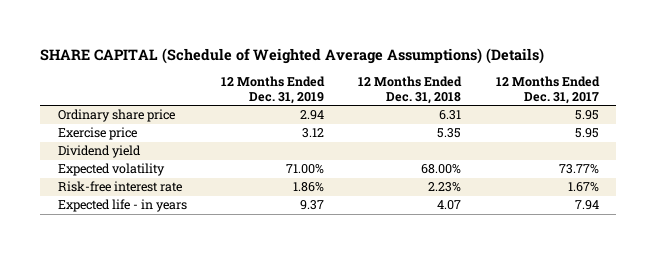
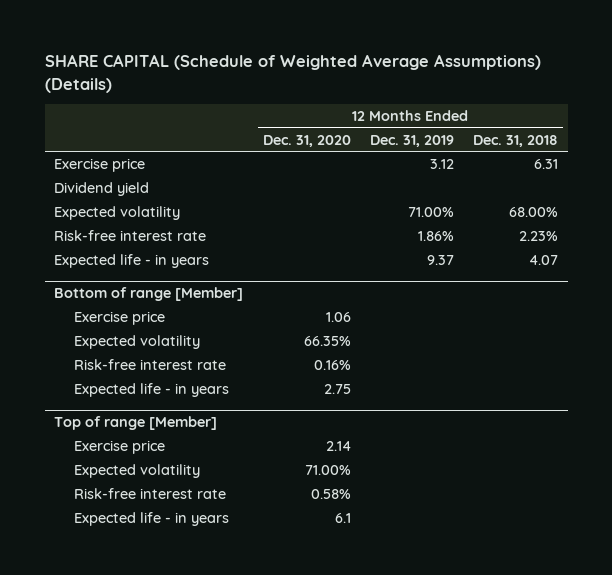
- | 12 Months Ended Dec. 31, 2019 | 12 Months Ended Dec. 31, 2018 | 12 Months Ended Dec. 31, 2017
+ | 12 Months Ended Dec. 31, 2020 | 12 Months Ended Dec. 31, 2019 | 12 Months Ended Dec. 31, 2018
- Ordinary share price | 2.94 | 6.31 | 5.95
- Exercise price | 3.12 | 5.35 | 5.95
+ Exercise price | | 3.12 | 6.31
+ Bottom of range [Member]
+ Exercise price | 1.06 | |
+ Expected volatility | 66.35% | |
+ Risk-free interest rate | 0.16% | |
+ Expected life - in years | 2.75 | |
+ Top of range [Member]
+ Exercise price | 2.14 | |
+ Expected volatility | 71.00% | |
+ Risk-free interest rate | 0.58% | |
+ Expected life - in years | 6.1 | |

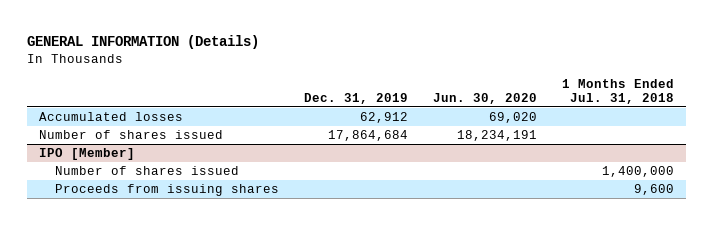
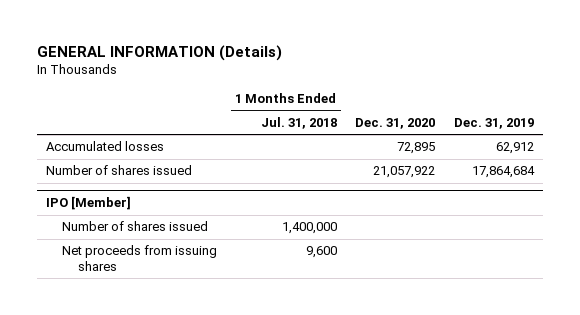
- | Dec. 31, 2019 | Jun. 30, 2020 | 1 Months Ended Jul. 31, 2018
+ | 1 Months Ended Jul. 31, 2018 | Dec. 31, 2020 | Dec. 31, 2019
@ IPO [Member]
- Proceeds from issuing shares | | | 9,600
+ Net proceeds from issuing shares | 9,600 | |

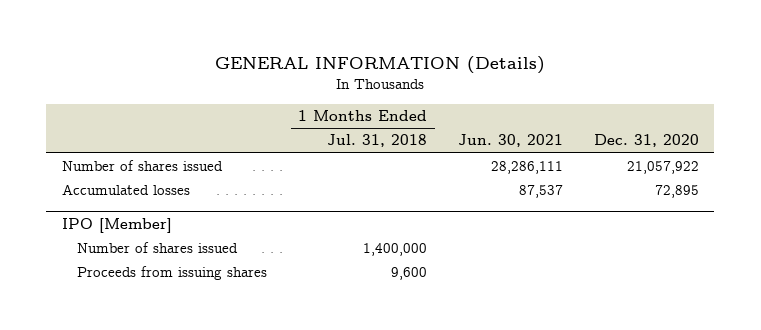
- | 1 Months Ended Jul. 31, 2018 | Dec. 31, 2020 | Dec. 31, 2019
+ | 1 Months Ended Jul. 31, 2018 | Jun. 30, 2021 | Dec. 31, 2020
moved down: Accumulated losses | | 87,537 | 72,895
@ IPO [Member]
- Net proceeds from issuing shares | 9,600 | |
+ Proceeds from issuing shares | 9,600 | |

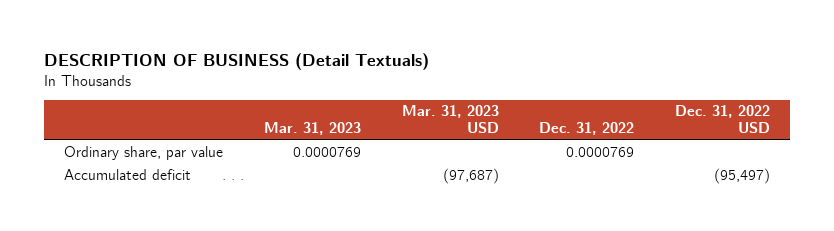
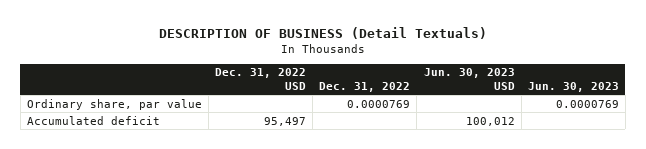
- | Mar. 31, 2023 | Mar. 31, 2023 USD | Dec. 31, 2022 | Dec. 31, 2022 USD
+ | Dec. 31, 2022 USD | Dec. 31, 2022 | Jun. 30, 2023 USD | Jun. 30, 2023
- Accumulated deficit | | (97,687) | | (95,497)
+ Accumulated deficit | 95,497 | | 100,012 |

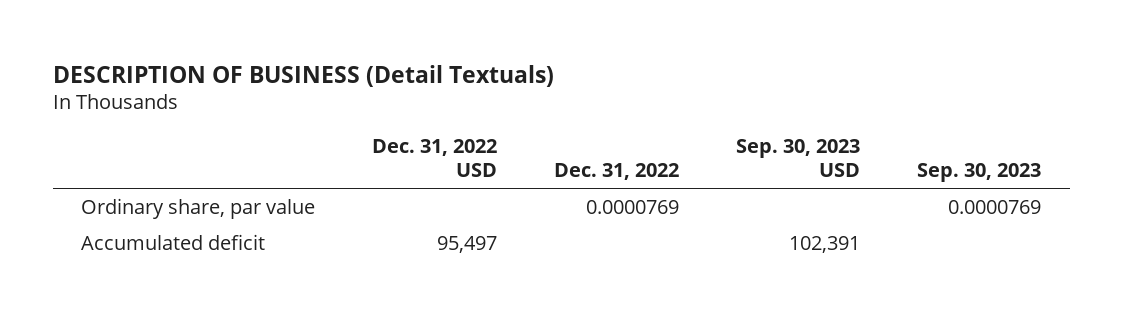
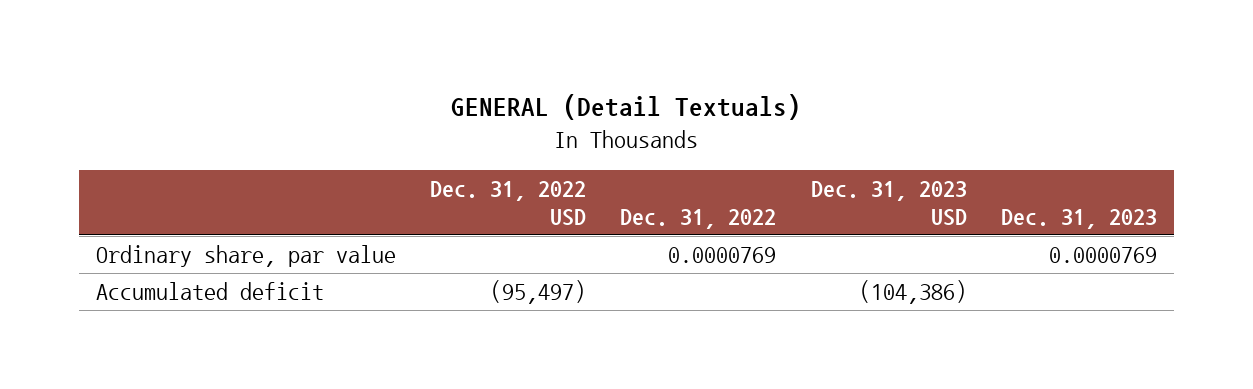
- DESCRIPTION OF BUSINESS (Detail Textuals)
+ GENERAL (Detail Textuals)
- | Dec. 31, 2022 USD | Dec. 31, 2022 | Sep. 30, 2023 USD | Sep. 30, 2023
+ | Dec. 31, 2022 USD | Dec. 31, 2022 | Dec. 31, 2023 USD | Dec. 31, 2023
- Accumulated deficit | 95,497 | | 102,391 |
+ Accumulated deficit | (95,497) | | (104,386) |

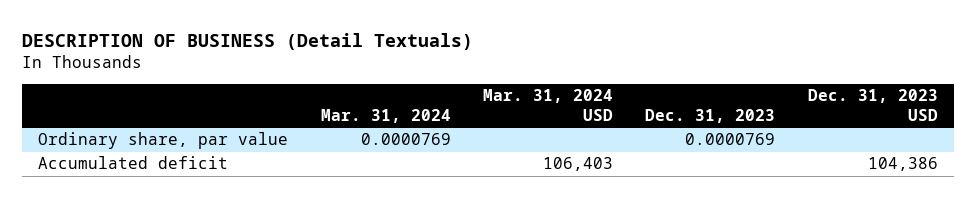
- GENERAL (Detail Textuals)
+ DESCRIPTION OF BUSINESS (Detail Textuals)
- | Dec. 31, 2022 USD | Dec. 31, 2022 | Dec. 31, 2023 USD | Dec. 31, 2023
+ | Mar. 31, 2024 | Mar. 31, 2024 USD | Dec. 31, 2023 | Dec. 31, 2023 USD
- Accumulated deficit | (95,497) | | (104,386) |
+ Accumulated deficit | | 106,403 | | 104,386

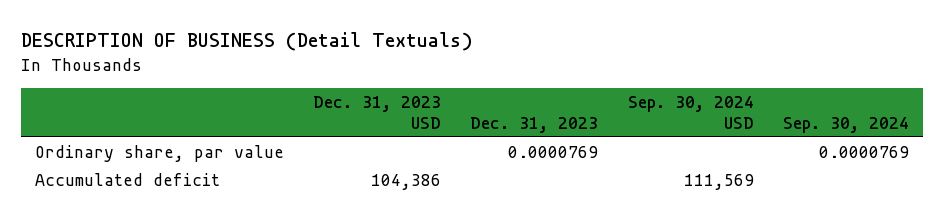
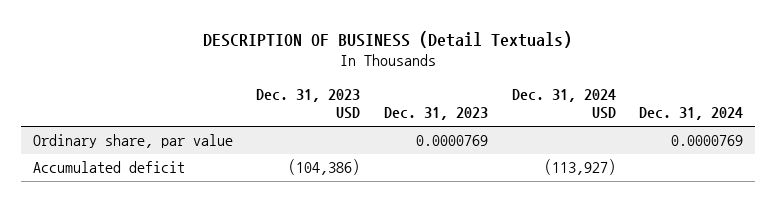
- | Dec. 31, 2023 USD | Dec. 31, 2023 | Sep. 30, 2024 USD | Sep. 30, 2024
+ | Dec. 31, 2023 USD | Dec. 31, 2023 | Dec. 31, 2024 USD | Dec. 31, 2024
- Accumulated deficit | 104,386 | | 111,569 |
+ Accumulated deficit | (104,386) | | (113,927) |

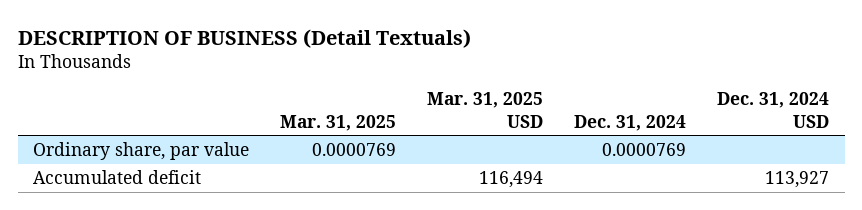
- | Dec. 31, 2023 USD | Dec. 31, 2023 | Dec. 31, 2024 USD | Dec. 31, 2024
+ | Mar. 31, 2025 | Mar. 31, 2025 USD | Dec. 31, 2024 | Dec. 31, 2024 USD
- Accumulated deficit | (104,386) | | (113,927) |
+ Accumulated deficit | | 116,494 | | 113,927

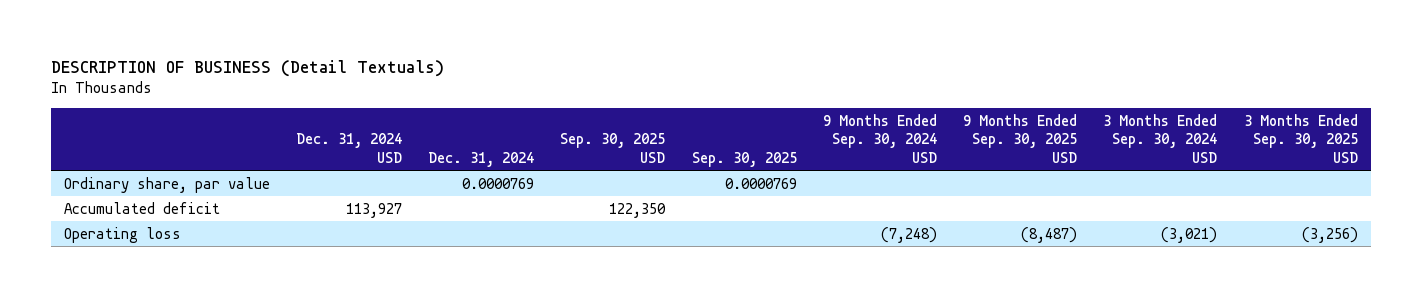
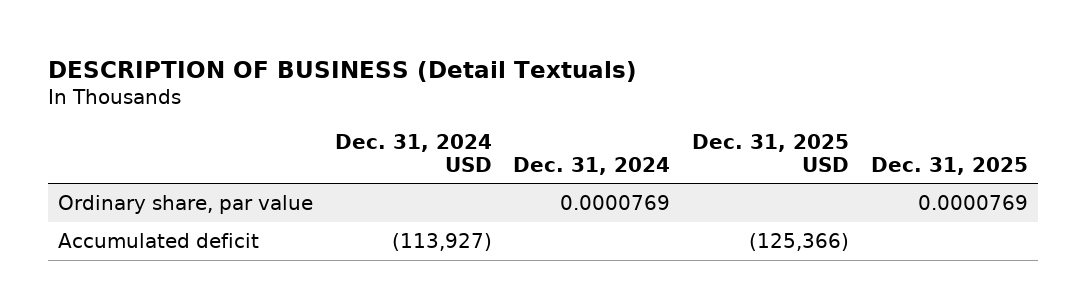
- | Dec. 31, 2024 USD | Dec. 31, 2024 | Sep. 30, 2025 USD | Sep. 30, 2025 | 9 Months Ended Sep. 30, 2024 USD | 9 Months Ended Sep. 30, 2025 USD | 3 Months Ended Sep. 30, 2024 USD | 3 Months Ended Sep. 30, 2025 USD
+ | Dec. 31, 2024 USD | Dec. 31, 2024 | Dec. 31, 2025 USD | Dec. 31, 2025
- Accumulated deficit | 113,927 | | 122,350 | | | | |
- Operating loss | | | | | (7,248) | (8,487) | (3,021) | (3,256)
+ Accumulated deficit | (113,927) | | (125,366) |

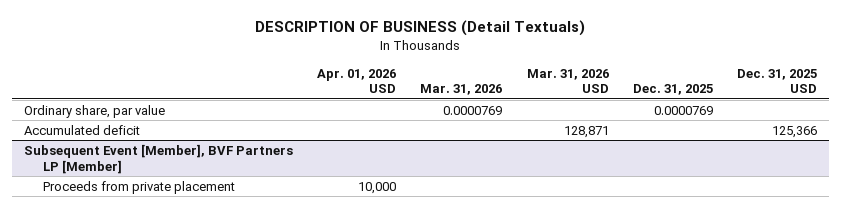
- | Dec. 31, 2024 USD | Dec. 31, 2024 | Dec. 31, 2025 USD | Dec. 31, 2025
+ | Apr. 01, 2026 USD | Mar. 31, 2026 | Mar. 31, 2026 USD | Dec. 31, 2025 | Dec. 31, 2025 USD
- Accumulated deficit | (113,927) | | (125,366) |
+ Accumulated deficit | | | 128,871 | | 125,366
+ Subsequent Event [Member], BVF Partners LP [Member]
+ Proceeds from private placement | 10,000 | | | |

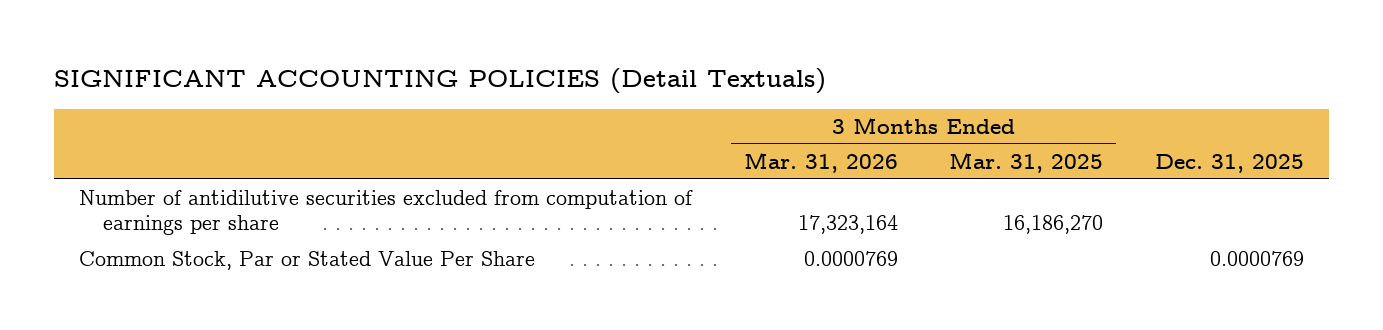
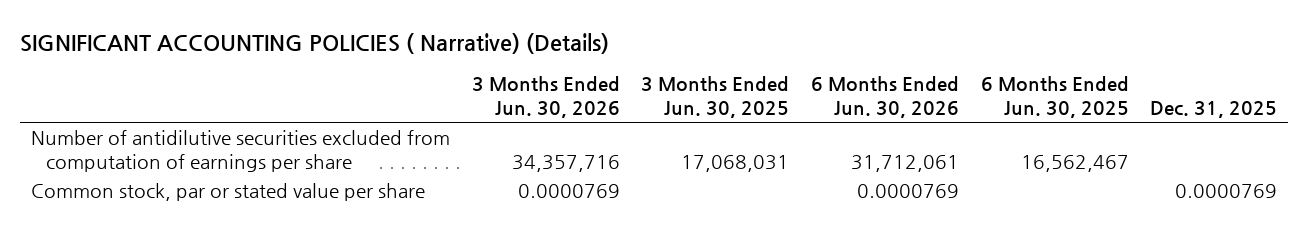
- SIGNIFICANT ACCOUNTING POLICIES (Detail Textuals)
+ SIGNIFICANT ACCOUNTING POLICIES ( Narrative) (Details)
- | 3 Months Ended Mar. 31, 2026 | 3 Months Ended Mar. 31, 2025 | Dec. 31, 2025
+ | 3 Months Ended Jun. 30, 2026 | 3 Months Ended Jun. 30, 2025 | 6 Months Ended Jun. 30, 2026 | 6 Months Ended Jun. 30, 2025 | Dec. 31, 2025
- Common Stock, Par or Stated Value Per Share | 0.0000769 | | 0.0000769
+ Common stock, par or stated value per share | 0.0000769 | | 0.0000769 | | 0.0000769

